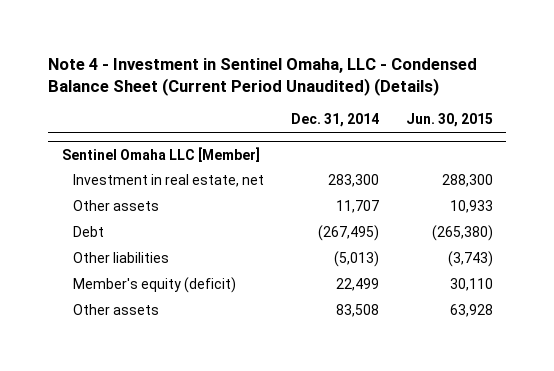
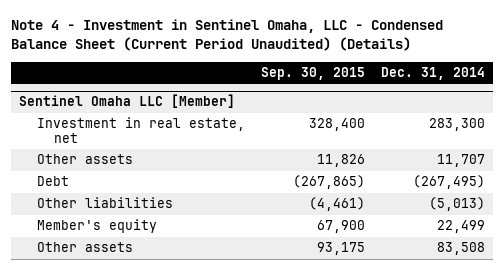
- | Dec. 31, 2014 | Jun. 30, 2015
+ | Sep. 30, 2015 | Dec. 31, 2014
@ Sentinel Omaha LLC [Member]
- Member's equity (deficit) | 22,499 | 30,110
+ Member's equity | 67,900 | 22,499

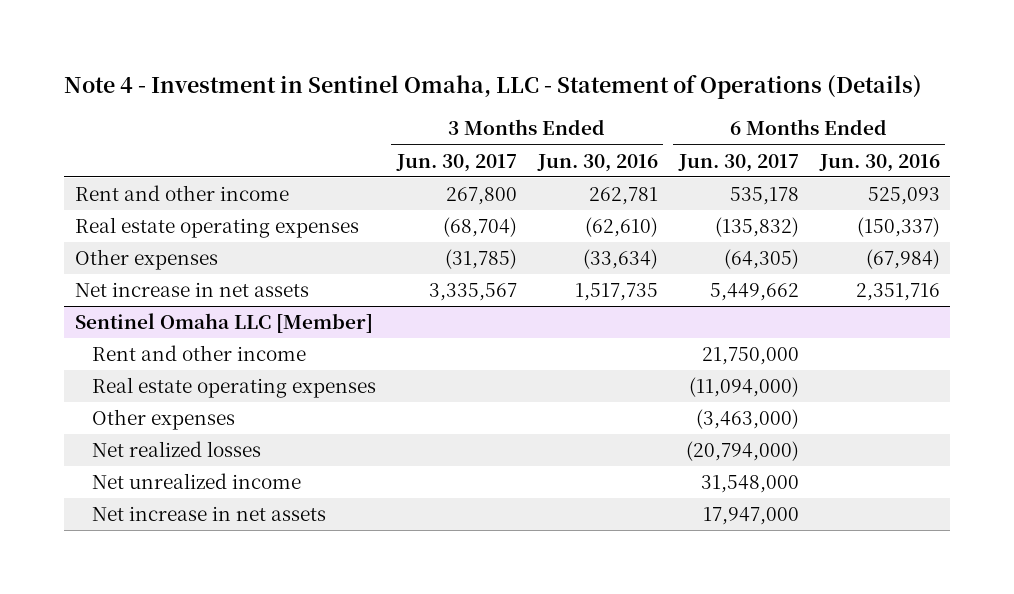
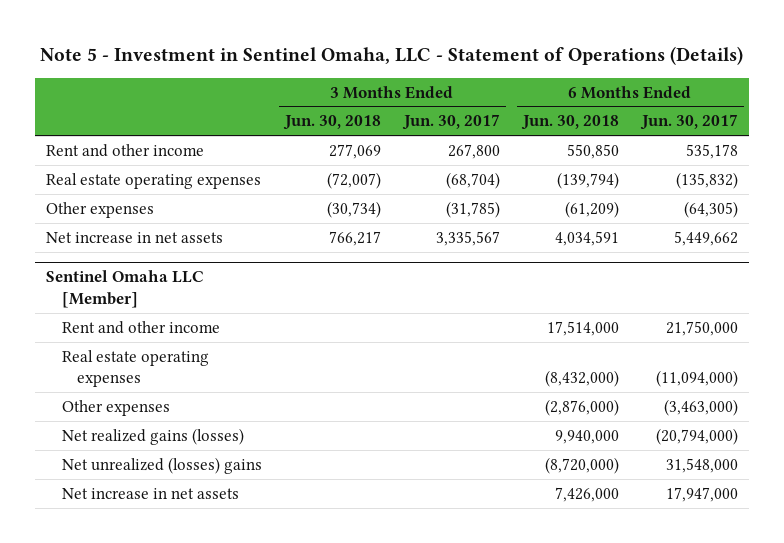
- Note 4 - Investment in Sentinel Omaha, LLC - Statement of Operations (Details)
+ Note 5 - Investment in Sentinel Omaha, LLC - Statement of Operations (Details)
- | 3 Months Ended Jun. 30, 2017 | 3 Months Ended Jun. 30, 2016 | 6 Months Ended Jun. 30, 2017 | 6 Months Ended Jun. 30, 2016
+ | 3 Months Ended Jun. 30, 2018 | 3 Months Ended Jun. 30, 2017 | 6 Months Ended Jun. 30, 2018 | 6 Months Ended Jun. 30, 2017
@ Sentinel Omaha LLC [Member]
- Net realized losses | | | (20,794,000) |
- Net unrealized income | | | 31,548,000 |
+ Net realized gains (losses) | | | 9,940,000 | (20,794,000)
+ Net unrealized (losses) gains | | | (8,720,000) | 31,548,000

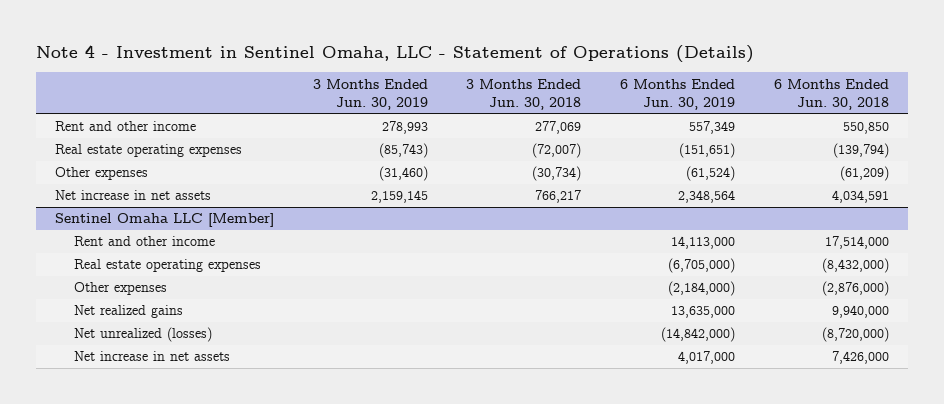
- Note 5 - Investment in Sentinel Omaha, LLC - Statement of Operations (Details)
+ Note 4 - Investment in Sentinel Omaha, LLC - Statement of Operations (Details)
- | 3 Months Ended Jun. 30, 2018 | 3 Months Ended Jun. 30, 2017 | 6 Months Ended Jun. 30, 2018 | 6 Months Ended Jun. 30, 2017
+ | 3 Months Ended Jun. 30, 2019 | 3 Months Ended Jun. 30, 2018 | 6 Months Ended Jun. 30, 2019 | 6 Months Ended Jun. 30, 2018
@ Sentinel Omaha LLC [Member]
- Net realized gains (losses) | | | 9,940,000 | (20,794,000)
- Net unrealized (losses) gains | | | (8,720,000) | 31,548,000
+ Net realized gains | | | 13,635,000 | 9,940,000
+ Net unrealized (losses) | | | (14,842,000) | (8,720,000)

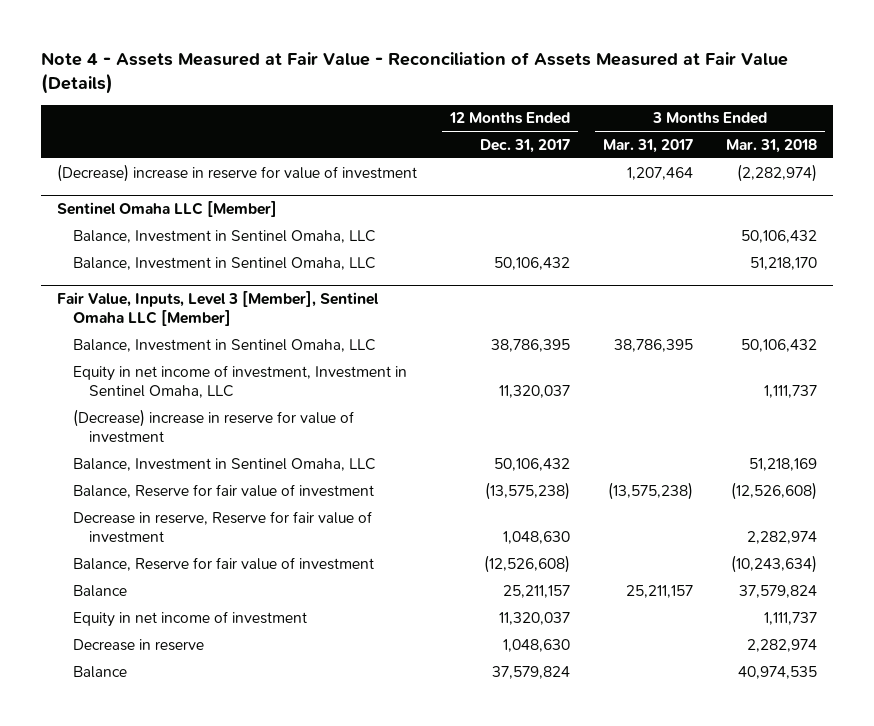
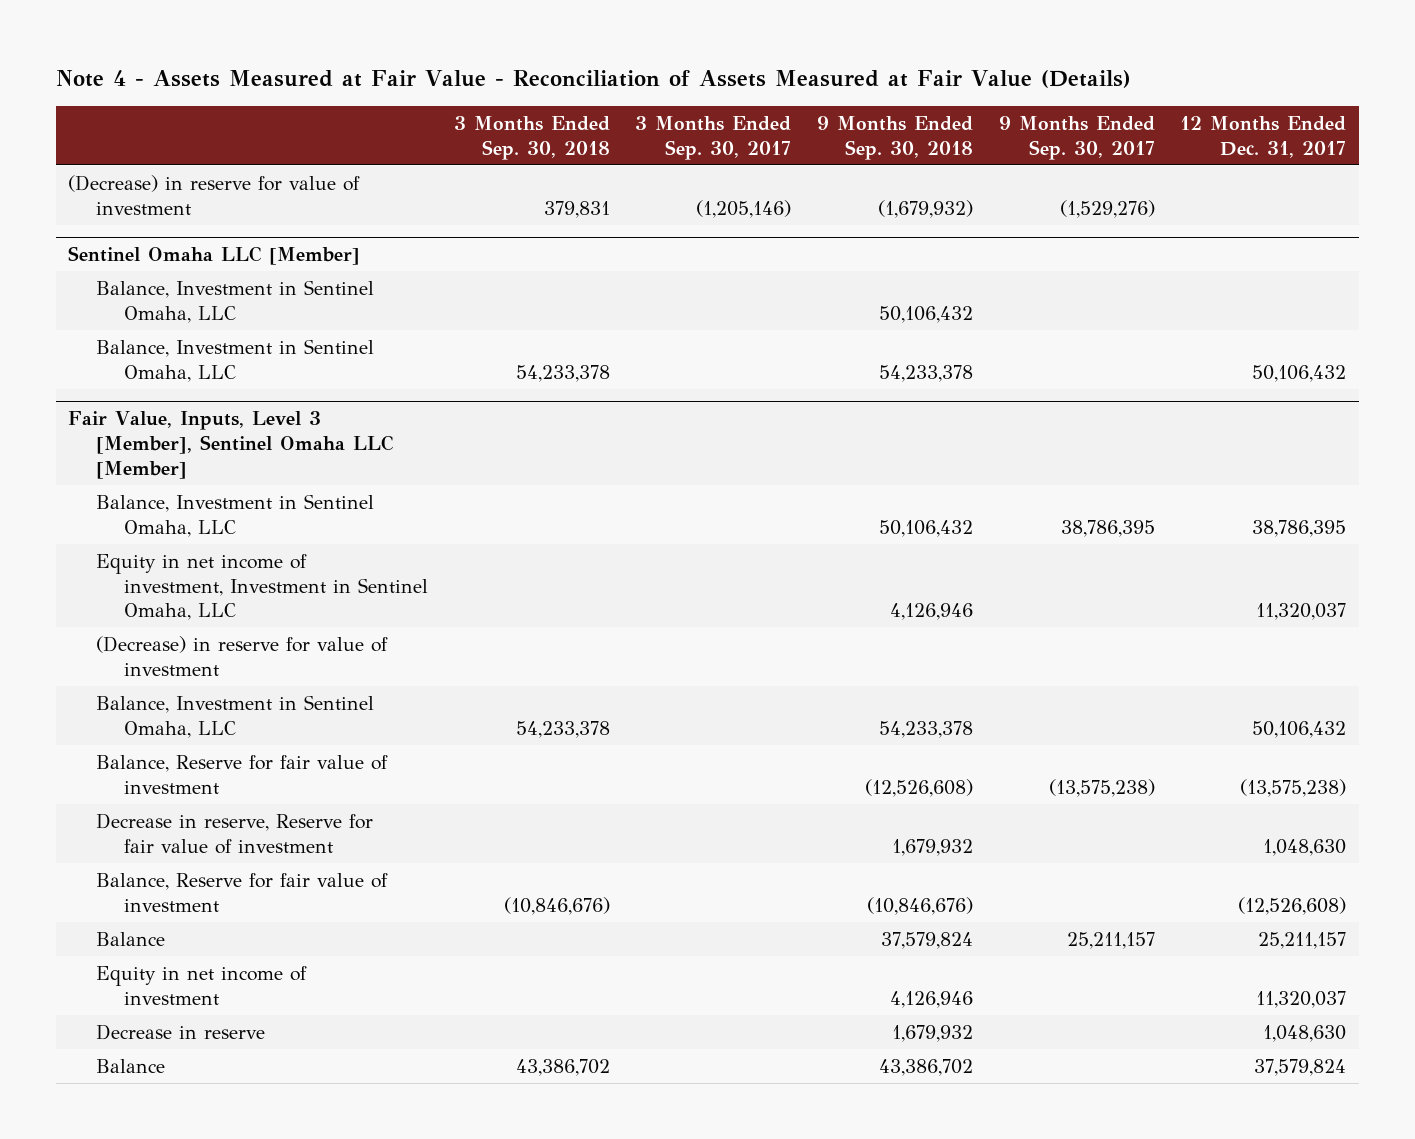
- | 12 Months Ended Dec. 31, 2017 | 3 Months Ended Mar. 31, 2017 | 3 Months Ended Mar. 31, 2018
+ | 3 Months Ended Sep. 30, 2018 | 3 Months Ended Sep. 30, 2017 | 9 Months Ended Sep. 30, 2018 | 9 Months Ended Sep. 30, 2017 | 12 Months Ended Dec. 31, 2017
- (Decrease) increase in reserve for value of investment | | 1,207,464 | (2,282,974)
+ (Decrease) in reserve for value of investment | 379,831 | (1,205,146) | (1,679,932) | (1,529,276) |
@ Fair Value, Inputs, Level 3 [Member], Sentinel Omaha LLC [Member]
- (Decrease) increase in reserve for value of investment
+ (Decrease) in reserve for value of investment

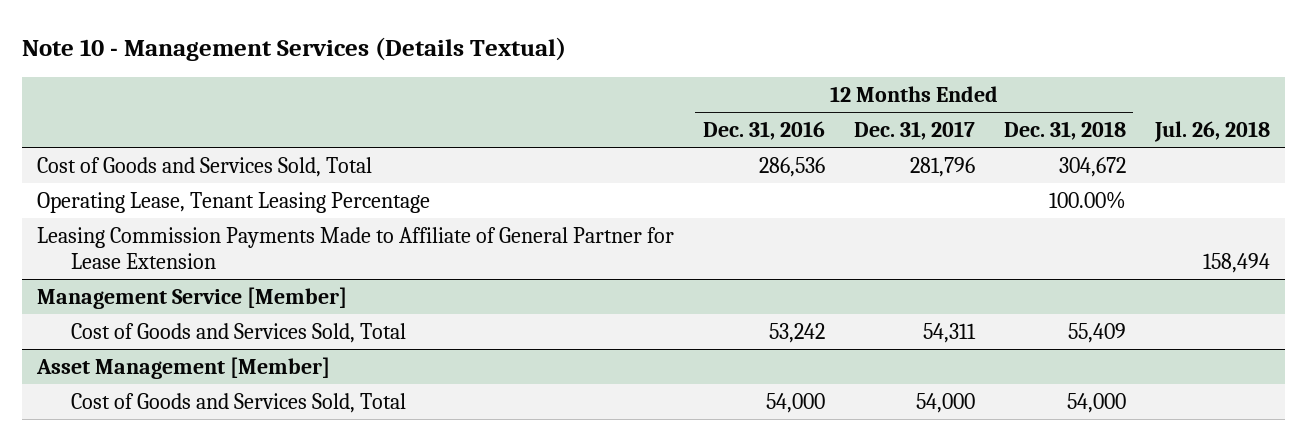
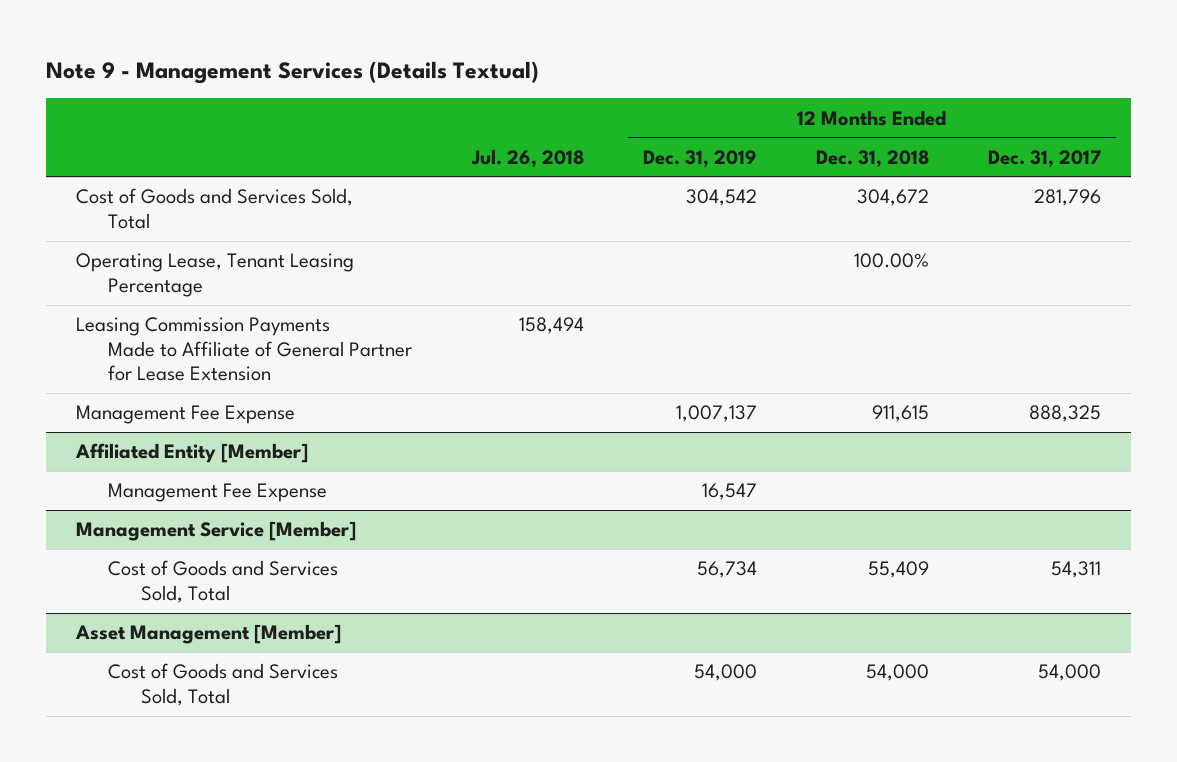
- Note 10 - Management Services (Details Textual)
+ Note 9 - Management Services (Details Textual)
- | 12 Months Ended Dec. 31, 2016 | 12 Months Ended Dec. 31, 2017 | 12 Months Ended Dec. 31, 2018 | Jul. 26, 2018
+ | Jul. 26, 2018 | 12 Months Ended Dec. 31, 2019 | 12 Months Ended Dec. 31, 2018 | 12 Months Ended Dec. 31, 2017
+ Management Fee Expense | | 1,007,137 | 911,615 | 888,325
+ Affiliated Entity [Member]
+ Management Fee Expense | | 16,547 | |

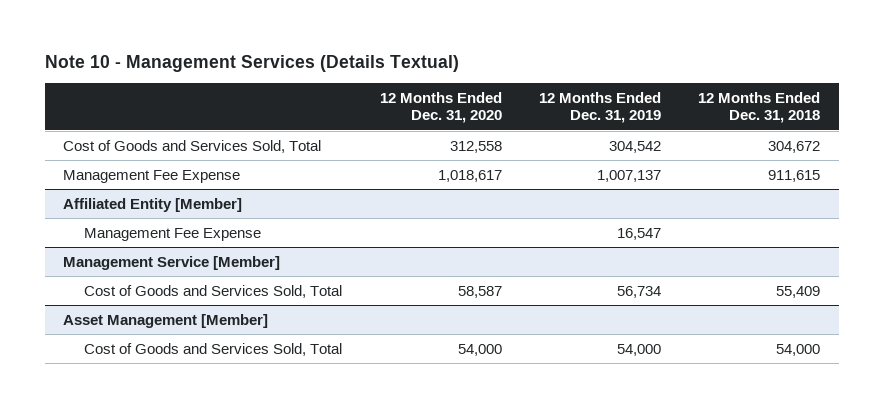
- Note 9 - Management Services (Details Textual)
+ Note 10 - Management Services (Details Textual)
- | Jul. 26, 2018 | 12 Months Ended Dec. 31, 2019 | 12 Months Ended Dec. 31, 2018 | 12 Months Ended Dec. 31, 2017
+ | 12 Months Ended Dec. 31, 2020 | 12 Months Ended Dec. 31, 2019 | 12 Months Ended Dec. 31, 2018
- Operating Lease, Tenant Leasing Percentage | | | 100.00% |
- Leasing Commission Payments Made to Affiliate of General Partner for Lease Extension | 158,494 | | |

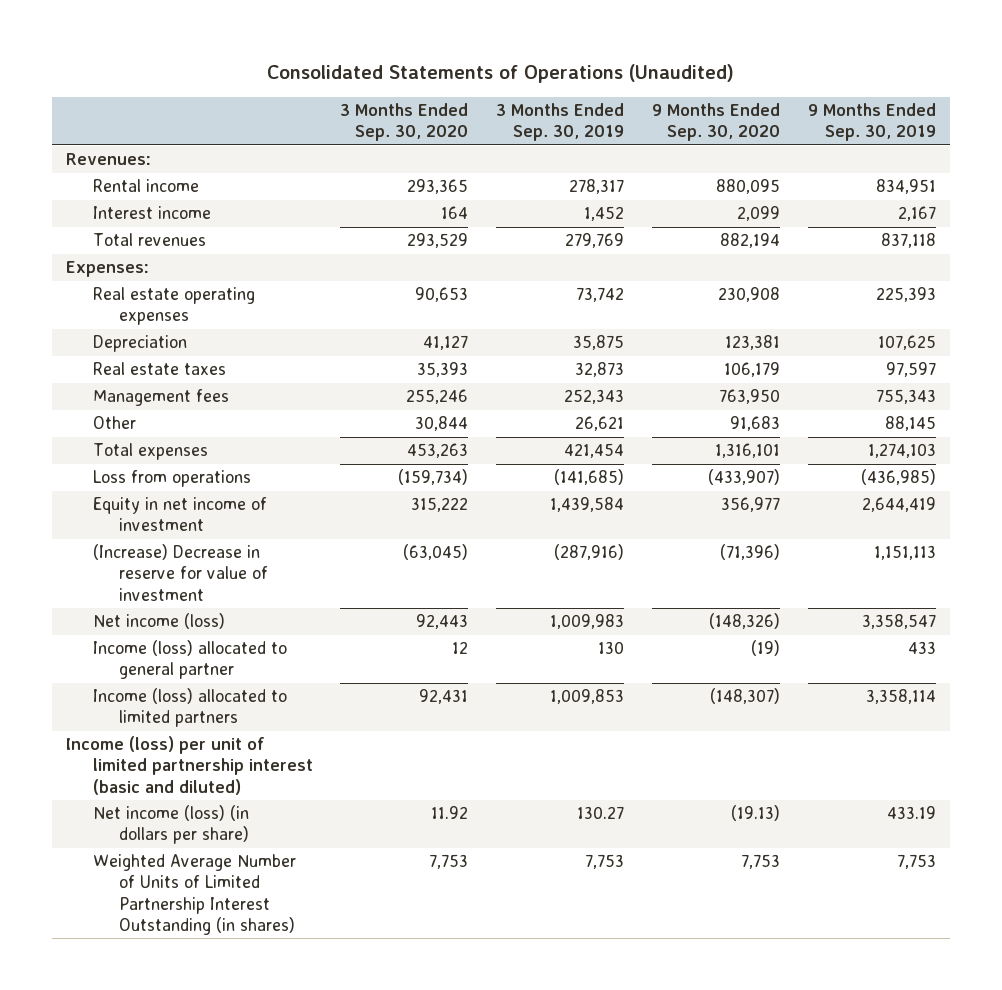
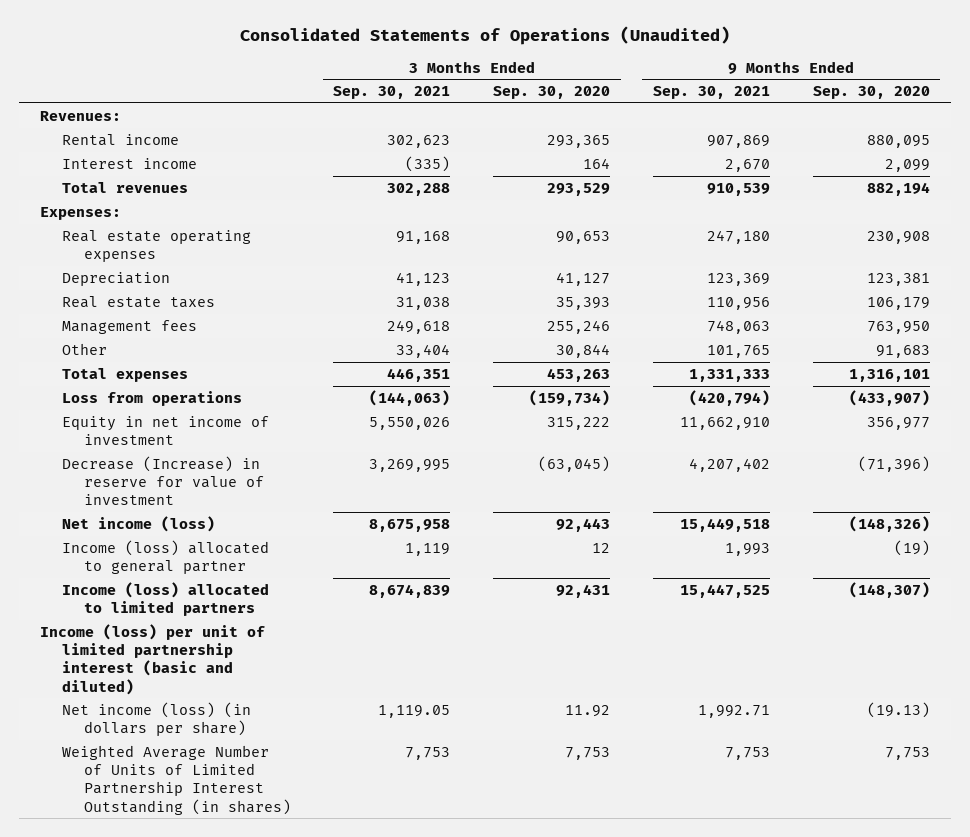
- | 3 Months Ended Sep. 30, 2020 | 3 Months Ended Sep. 30, 2019 | 9 Months Ended Sep. 30, 2020 | 9 Months Ended Sep. 30, 2019
+ | 3 Months Ended Sep. 30, 2021 | 3 Months Ended Sep. 30, 2020 | 9 Months Ended Sep. 30, 2021 | 9 Months Ended Sep. 30, 2020
- (Increase) Decrease in reserve for value of investment | (63,045) | (287,916) | (71,396) | 1,151,113
+ Decrease (Increase) in reserve for value of investment | 3,269,995 | (63,045) | 4,207,402 | (71,396)

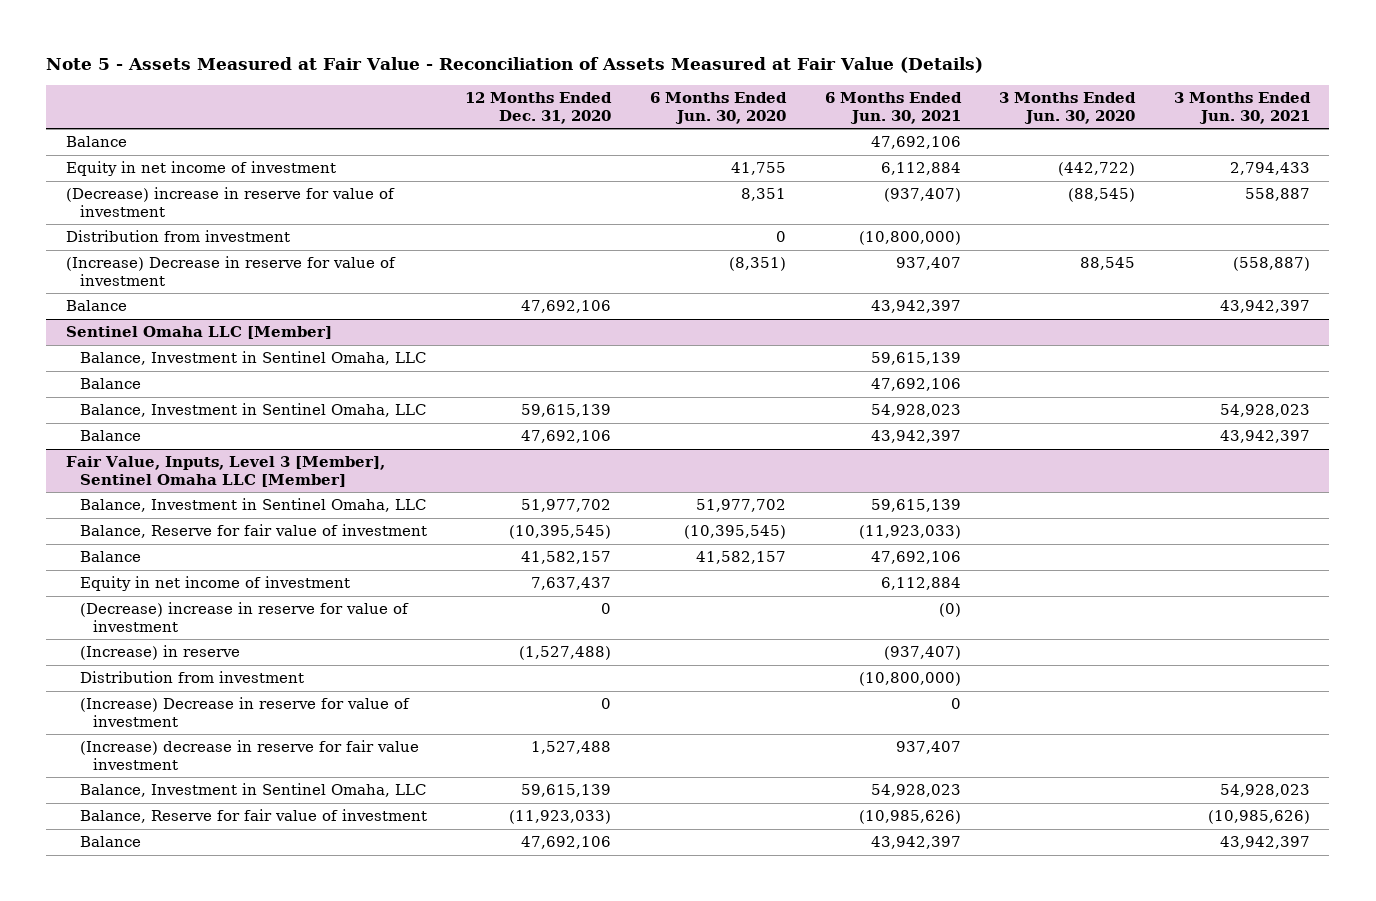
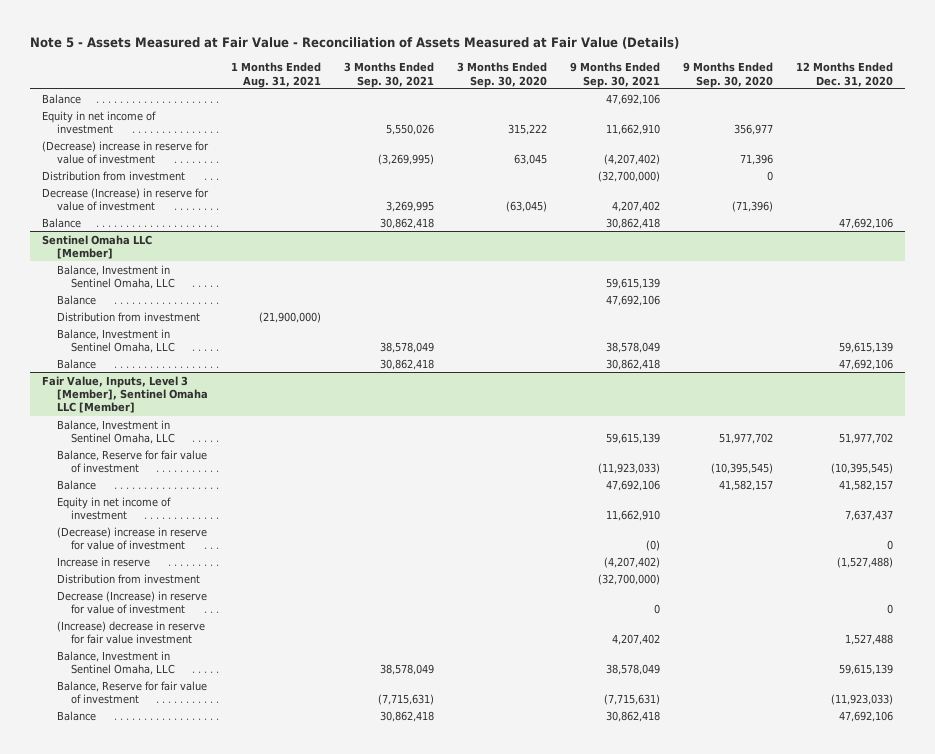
- | 12 Months Ended Dec. 31, 2020 | 6 Months Ended Jun. 30, 2020 | 6 Months Ended Jun. 30, 2021 | 3 Months Ended Jun. 30, 2020 | 3 Months Ended Jun. 30, 2021
+ | 1 Months Ended Aug. 31, 2021 | 3 Months Ended Sep. 30, 2021 | 3 Months Ended Sep. 30, 2020 | 9 Months Ended Sep. 30, 2021 | 9 Months Ended Sep. 30, 2020 | 12 Months Ended Dec. 31, 2020
- (Increase) Decrease in reserve for value of investment | | (8,351) | 937,407 | 88,545 | (558,887)
+ Decrease (Increase) in reserve for value of investment | | 3,269,995 | (63,045) | 4,207,402 | (71,396) |
@ Sentinel Omaha LLC [Member]
+ Distribution from investment | (21,900,000) | | | | |
@ Fair Value, Inputs, Level 3 [Member], Sentinel Omaha LLC [Member]
- (Increase) in reserve | (1,527,488) | | (937,407) | |
+ Increase in reserve | | | | (4,207,402) | | (1,527,488)
- (Increase) Decrease in reserve for value of investment | 0 | | 0 | |
+ Decrease (Increase) in reserve for value of investment | | | | 0 | | 0

